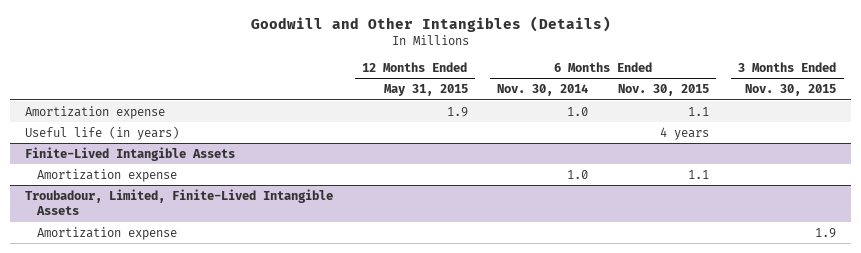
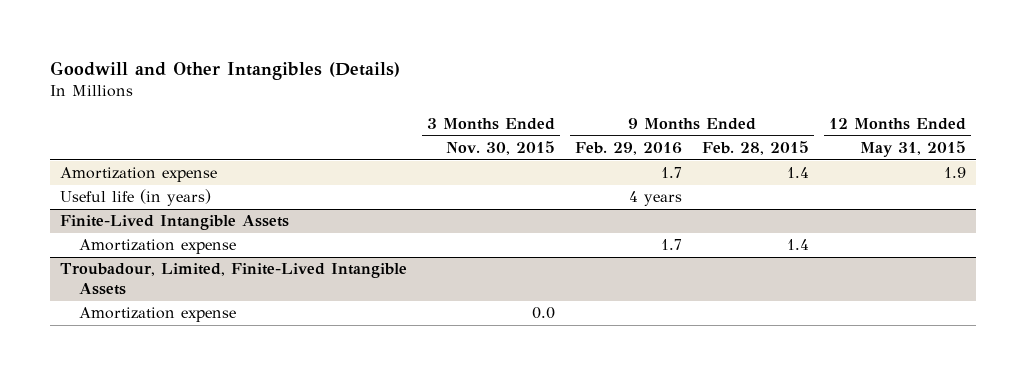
- | 12 Months Ended May 31, 2015 | 6 Months Ended Nov. 30, 2014 | 6 Months Ended Nov. 30, 2015 | 3 Months Ended Nov. 30, 2015
+ | 3 Months Ended Nov. 30, 2015 | 9 Months Ended Feb. 29, 2016 | 9 Months Ended Feb. 28, 2015 | 12 Months Ended May 31, 2015
@ Troubadour, Limited, Finite-Lived Intangible Assets
- Amortization expense | | | | 1.9
+ Amortization expense | 0.0 | | |

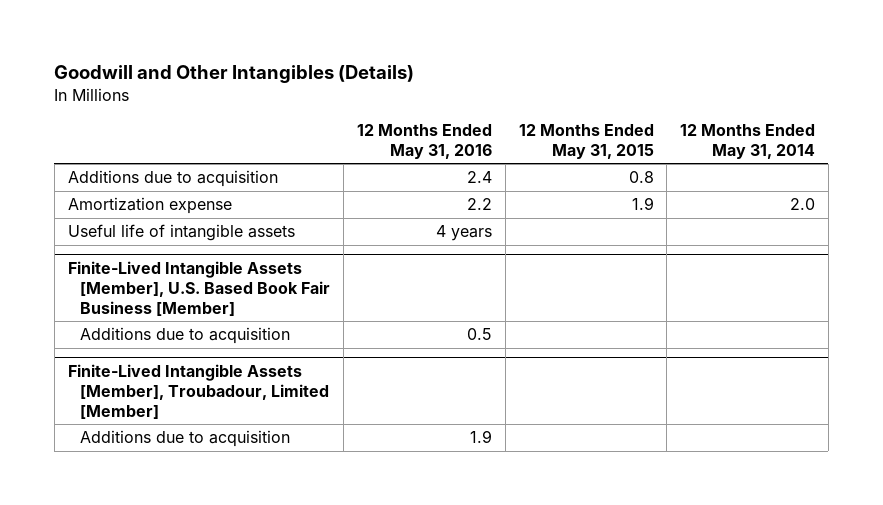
- | 3 Months Ended Nov. 30, 2015 | 9 Months Ended Feb. 29, 2016 | 9 Months Ended Feb. 28, 2015 | 12 Months Ended May 31, 2015
+ | 12 Months Ended May 31, 2016 | 12 Months Ended May 31, 2015 | 12 Months Ended May 31, 2014
+ Additions due to acquisition | 2.4 | 0.8 |
- Useful life (in years) | | 4 years | |
- Finite-Lived Intangible Assets
- Amortization expense | | 1.7 | 1.4 |
- Troubadour, Limited, Finite-Lived Intangible Assets
- Amortization expense | 0.0 | | |
+ Useful life of intangible assets | 4 years | |
+ Finite-Lived Intangible Assets [Member], U.S. Based Book Fair Business [Member]
+ Additions due to acquisition | 0.5 | |
+ Finite-Lived Intangible Assets [Member], Troubadour, Limited [Member]
+ Additions due to acquisition | 1.9 | |

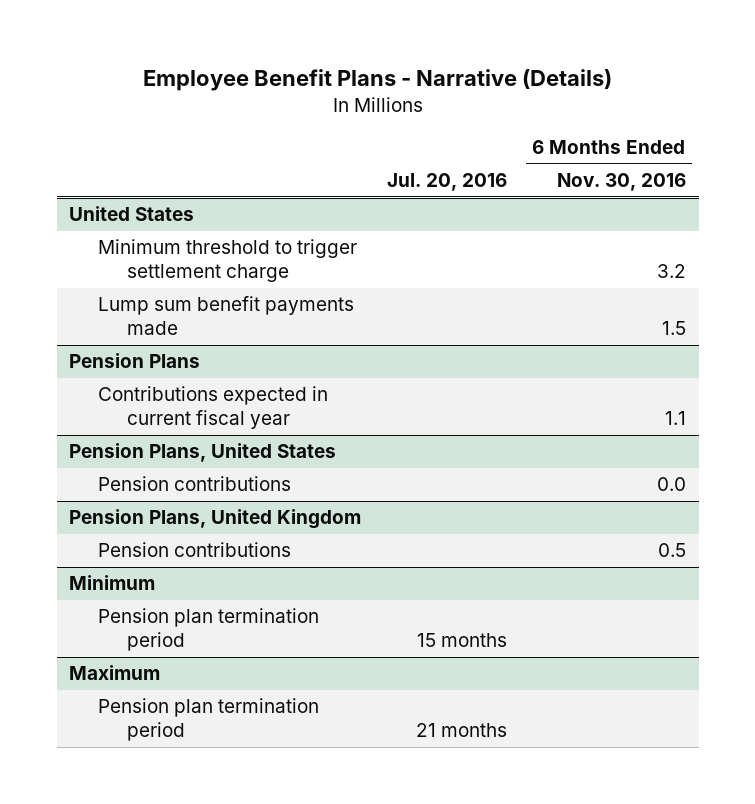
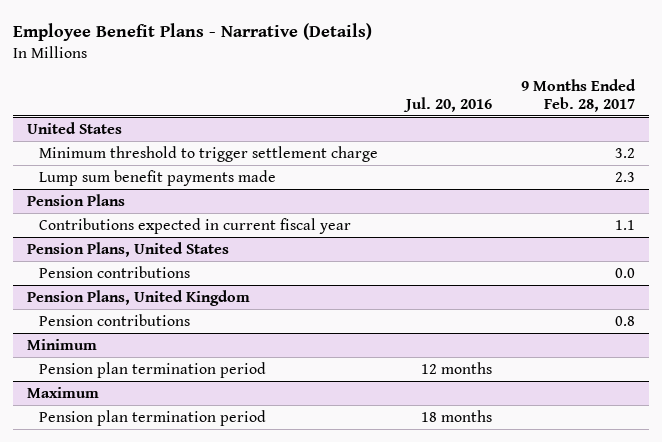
- | Jul. 20, 2016 | 6 Months Ended Nov. 30, 2016
+ | Jul. 20, 2016 | 9 Months Ended Feb. 28, 2017
@ Minimum
- Pension plan termination period | 15 months |
+ Pension plan termination period | 12 months |
@ Maximum
- Pension plan termination period | 21 months |
+ Pension plan termination period | 18 months |

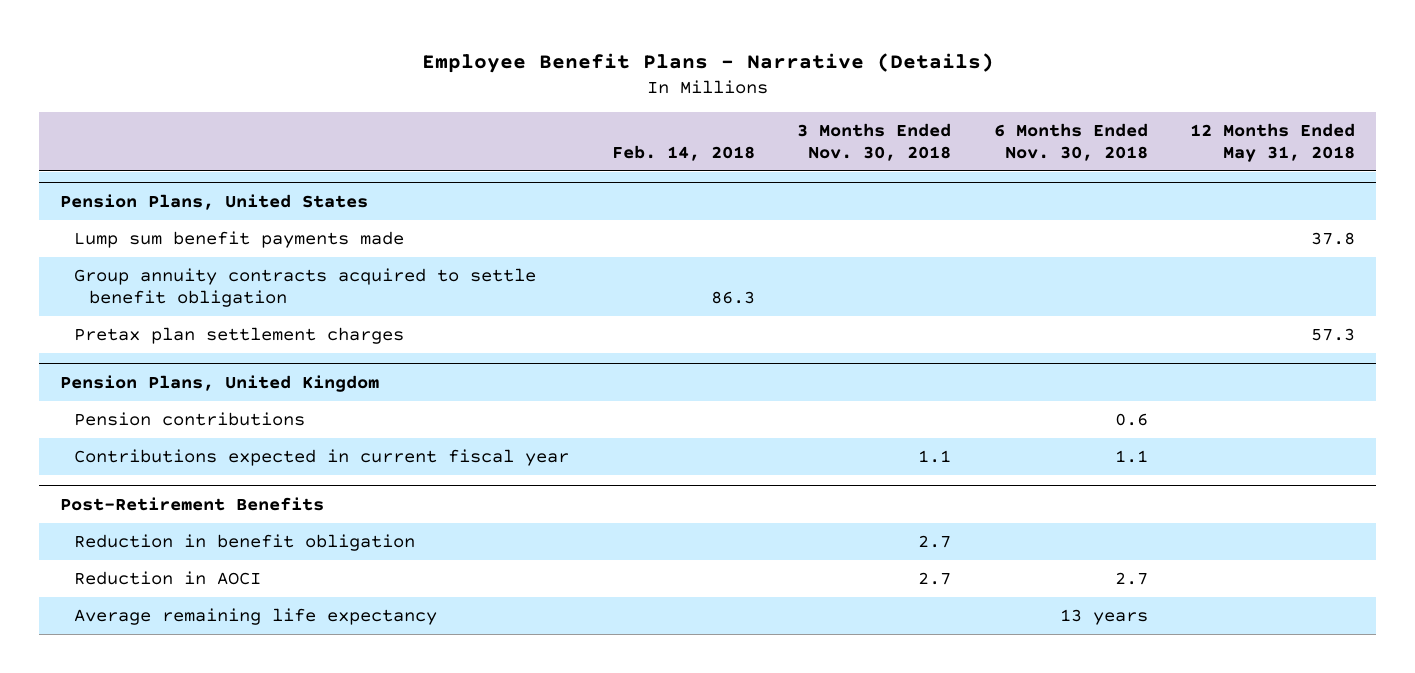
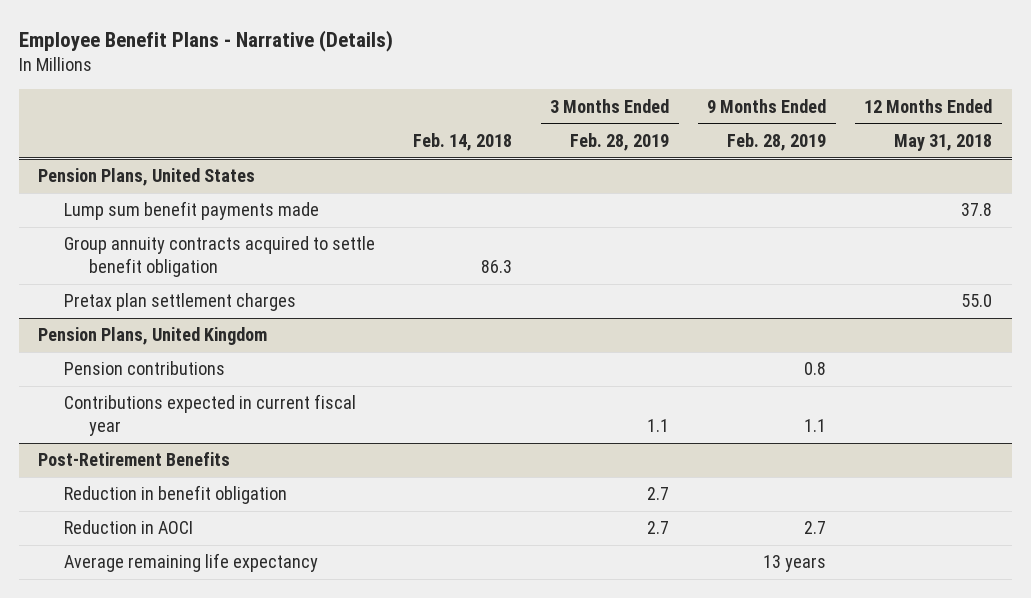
- | Feb. 14, 2018 | 3 Months Ended Nov. 30, 2018 | 6 Months Ended Nov. 30, 2018 | 12 Months Ended May 31, 2018
+ | Feb. 14, 2018 | 3 Months Ended Feb. 28, 2019 | 9 Months Ended Feb. 28, 2019 | 12 Months Ended May 31, 2018
@ Pension Plans, United States
- Pretax plan settlement charges | | | | 57.3
+ Pretax plan settlement charges | | | | 55.0

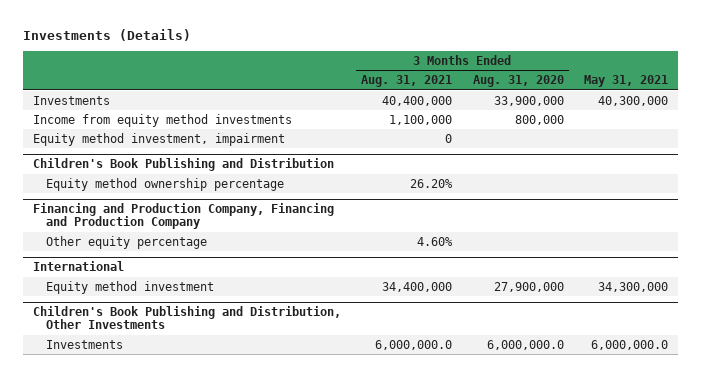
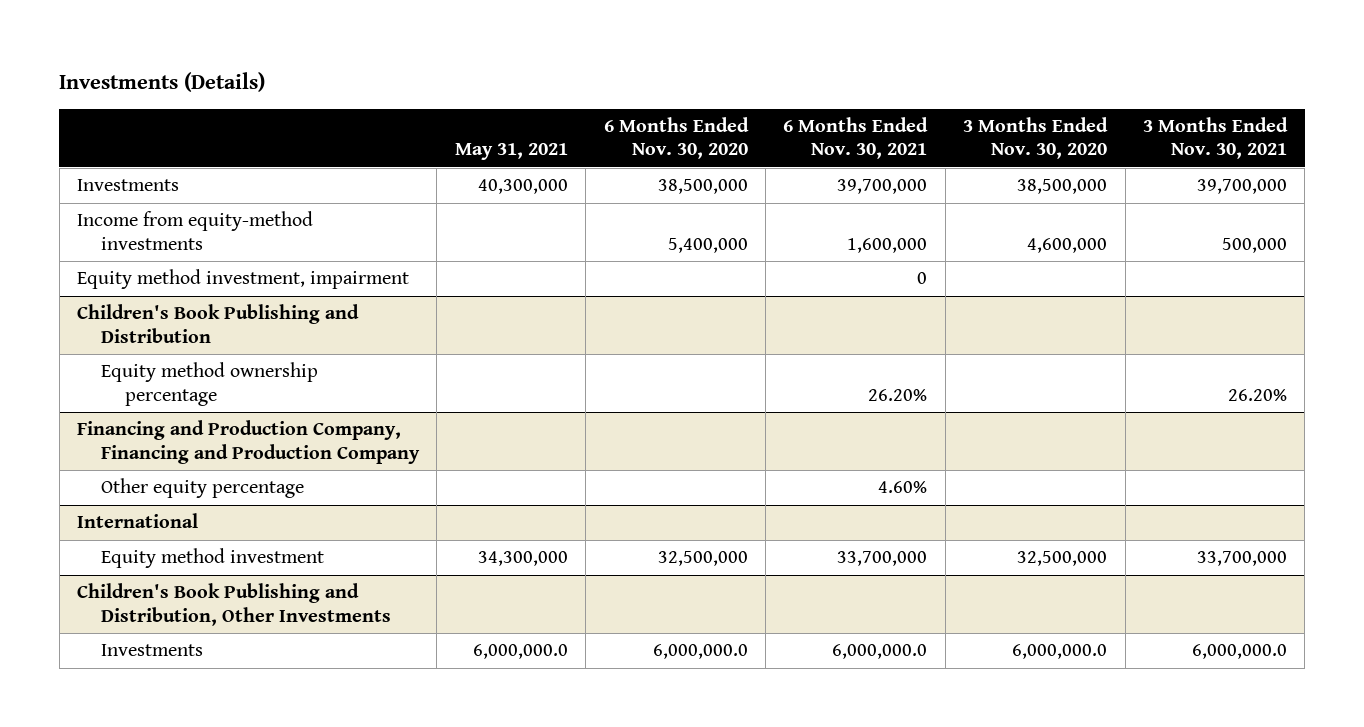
- | 3 Months Ended Aug. 31, 2021 | 3 Months Ended Aug. 31, 2020 | May 31, 2021
+ | May 31, 2021 | 6 Months Ended Nov. 30, 2020 | 6 Months Ended Nov. 30, 2021 | 3 Months Ended Nov. 30, 2020 | 3 Months Ended Nov. 30, 2021
- Income from equity method investments | 1,100,000 | 800,000 |
+ Income from equity-method investments | | 5,400,000 | 1,600,000 | 4,600,000 | 500,000

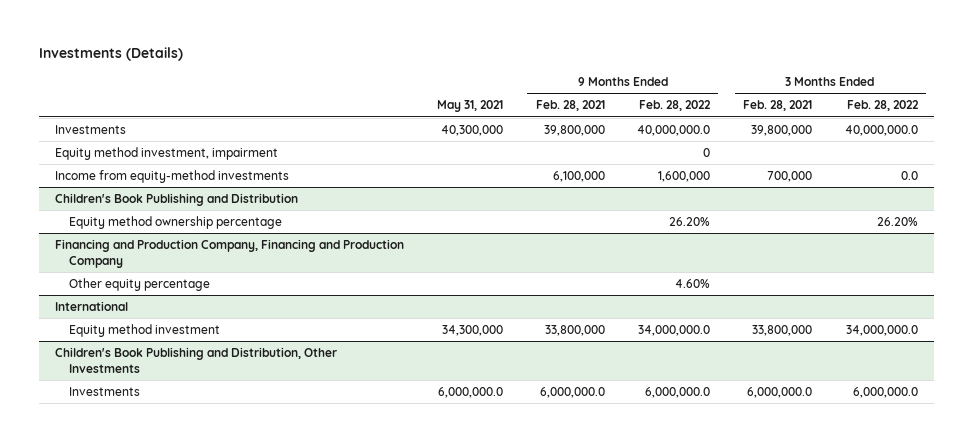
- | May 31, 2021 | 6 Months Ended Nov. 30, 2020 | 6 Months Ended Nov. 30, 2021 | 3 Months Ended Nov. 30, 2020 | 3 Months Ended Nov. 30, 2021
+ | May 31, 2021 | 9 Months Ended Feb. 28, 2021 | 9 Months Ended Feb. 28, 2022 | 3 Months Ended Feb. 28, 2021 | 3 Months Ended Feb. 28, 2022
moved down: Income from equity-method investments | | 6,100,000 | 1,600,000 | 700,000 | 0.0

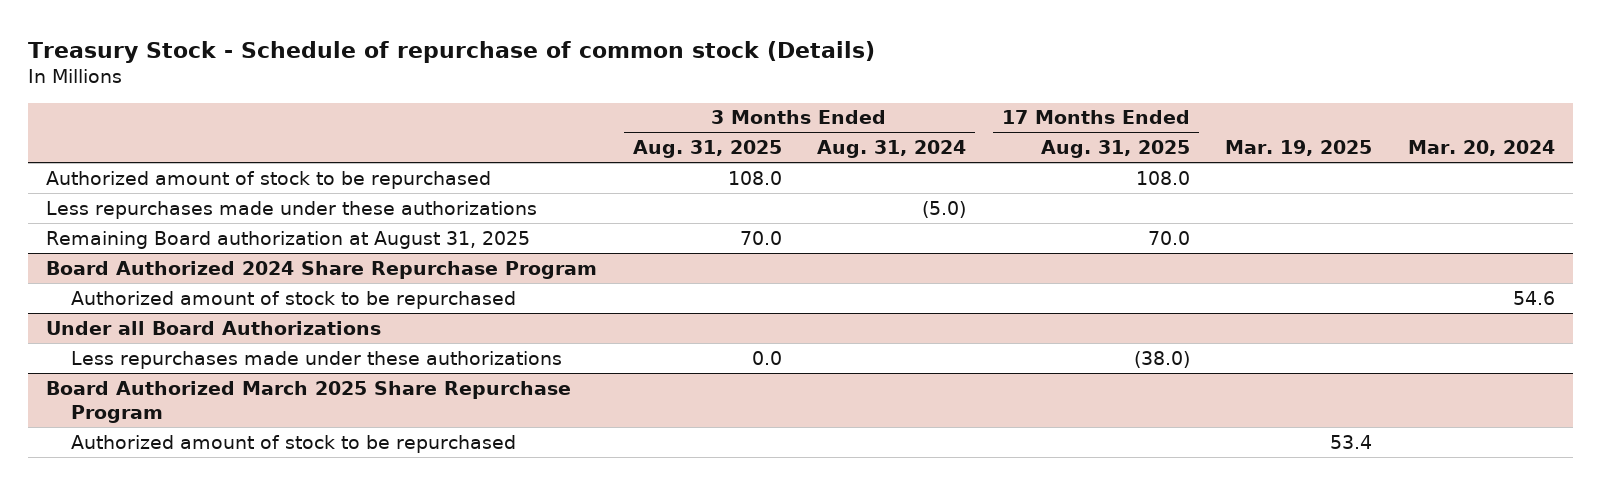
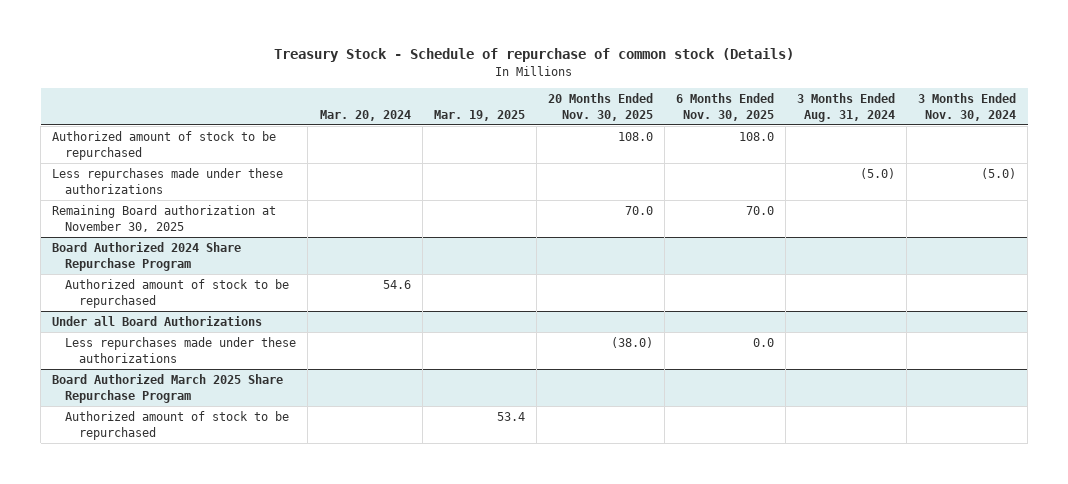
- | 3 Months Ended Aug. 31, 2025 | 3 Months Ended Aug. 31, 2024 | 17 Months Ended Aug. 31, 2025 | Mar. 19, 2025 | Mar. 20, 2024
+ | Mar. 20, 2024 | Mar. 19, 2025 | 20 Months Ended Nov. 30, 2025 | 6 Months Ended Nov. 30, 2025 | 3 Months Ended Aug. 31, 2024 | 3 Months Ended Nov. 30, 2024
- Remaining Board authorization at August 31, 2025 | 70.0 | | 70.0 | |
+ Remaining Board authorization at November 30, 2025 | | | 70.0 | 70.0 | |

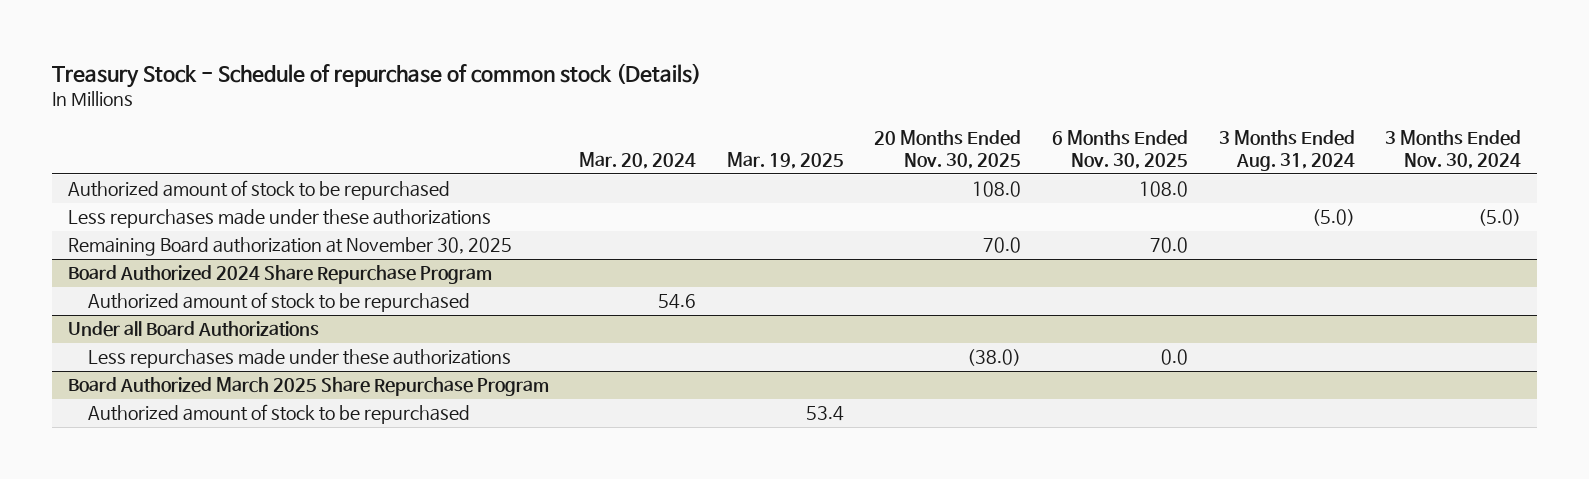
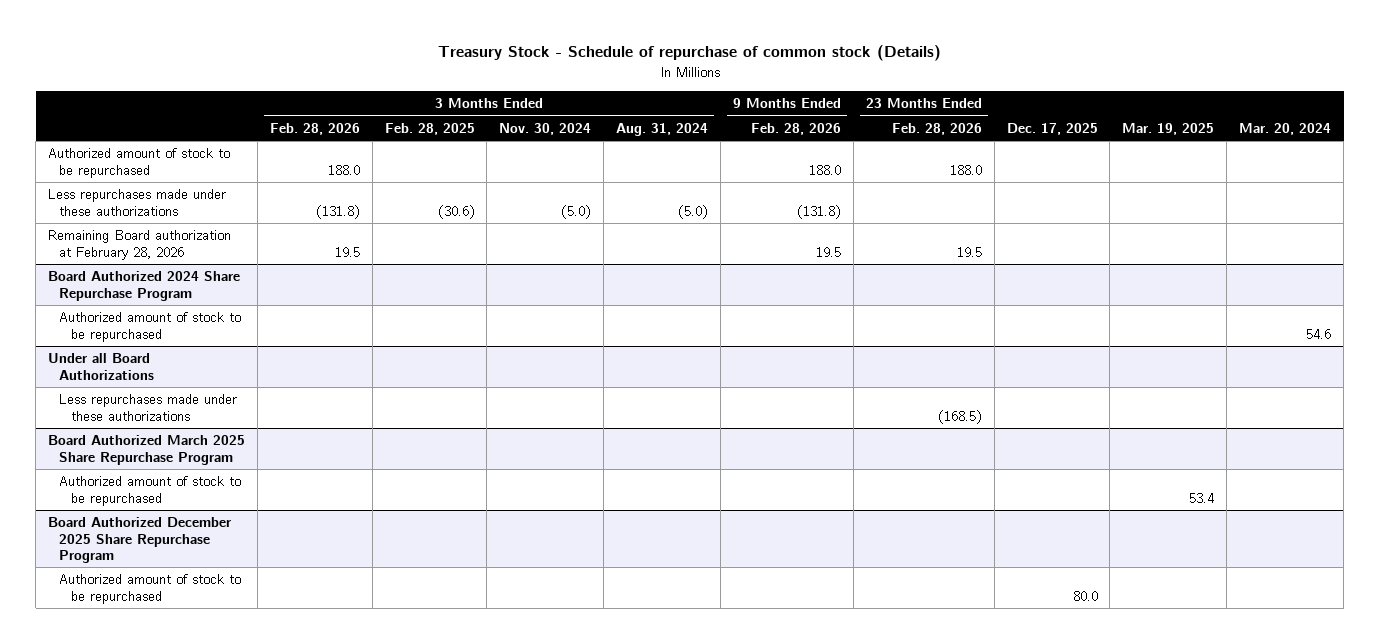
- | Mar. 20, 2024 | Mar. 19, 2025 | 20 Months Ended Nov. 30, 2025 | 6 Months Ended Nov. 30, 2025 | 3 Months Ended Aug. 31, 2024 | 3 Months Ended Nov. 30, 2024
+ | 3 Months Ended Feb. 28, 2026 | 3 Months Ended Feb. 28, 2025 | 3 Months Ended Nov. 30, 2024 | 3 Months Ended Aug. 31, 2024 | 9 Months Ended Feb. 28, 2026 | 23 Months Ended Feb. 28, 2026 | Dec. 17, 2025 | Mar. 19, 2025 | Mar. 20, 2024
- Remaining Board authorization at November 30, 2025 | | | 70.0 | 70.0 | |
+ Remaining Board authorization at February 28, 2026 | 19.5 | | | | 19.5 | 19.5 | | |
+ Board Authorized December 2025 Share Repurchase Program
+ Authorized amount of stock to be repurchased | | | | | | | 80.0 | |

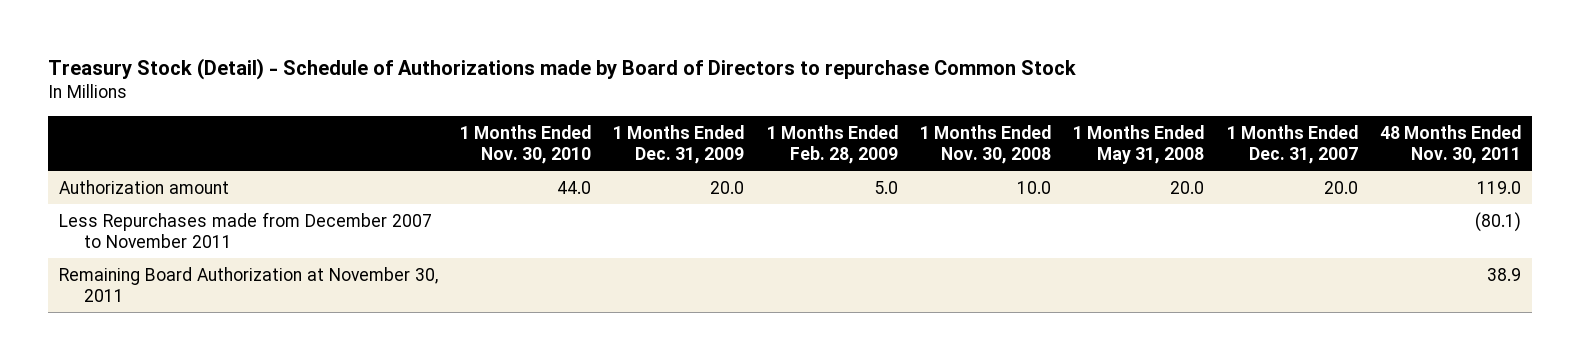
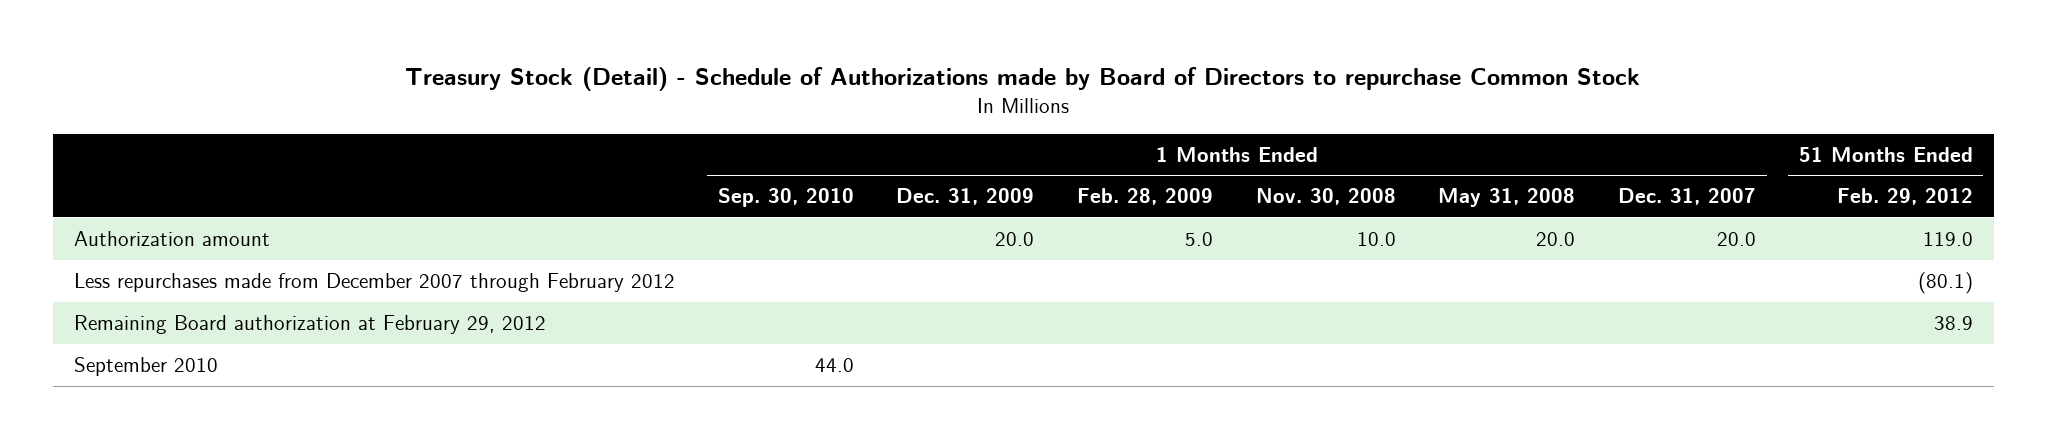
- | 1 Months Ended Nov. 30, 2010 | 1 Months Ended Dec. 31, 2009 | 1 Months Ended Feb. 28, 2009 | 1 Months Ended Nov. 30, 2008 | 1 Months Ended May 31, 2008 | 1 Months Ended Dec. 31, 2007 | 48 Months Ended Nov. 30, 2011
+ | 1 Months Ended Sep. 30, 2010 | 1 Months Ended Dec. 31, 2009 | 1 Months Ended Feb. 28, 2009 | 1 Months Ended Nov. 30, 2008 | 1 Months Ended May 31, 2008 | 1 Months Ended Dec. 31, 2007 | 51 Months Ended Feb. 29, 2012
- Less Repurchases made from December 2007 to November 2011 | | | | | | | (80.1)
- Remaining Board Authorization at November 30, 2011 | | | | | | | 38.9
+ Less repurchases made from December 2007 through February 2012 | | | | | | | (80.1)
+ Remaining Board authorization at February 29, 2012 | | | | | | | 38.9
+ September 2010 | 44.0 | | | | | |

